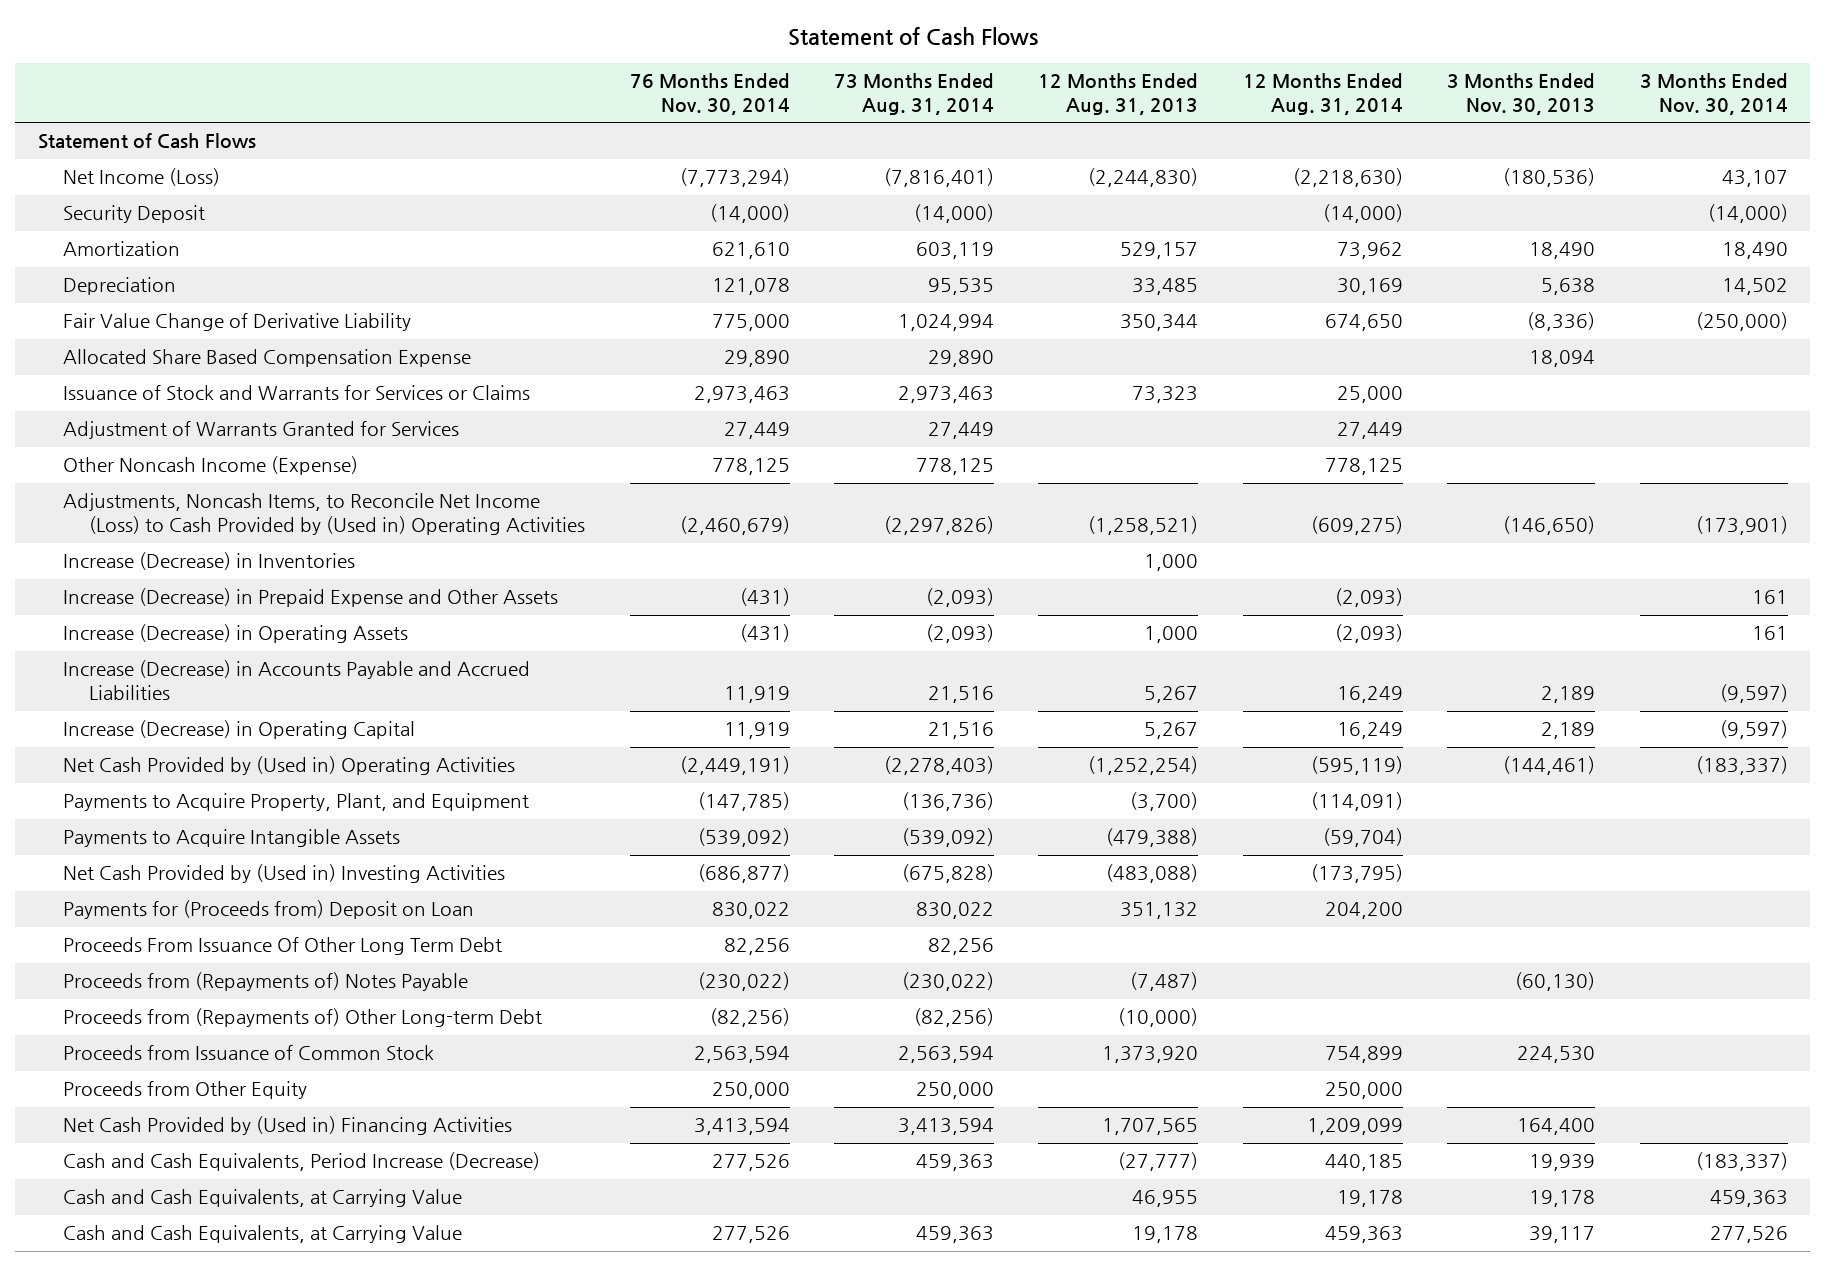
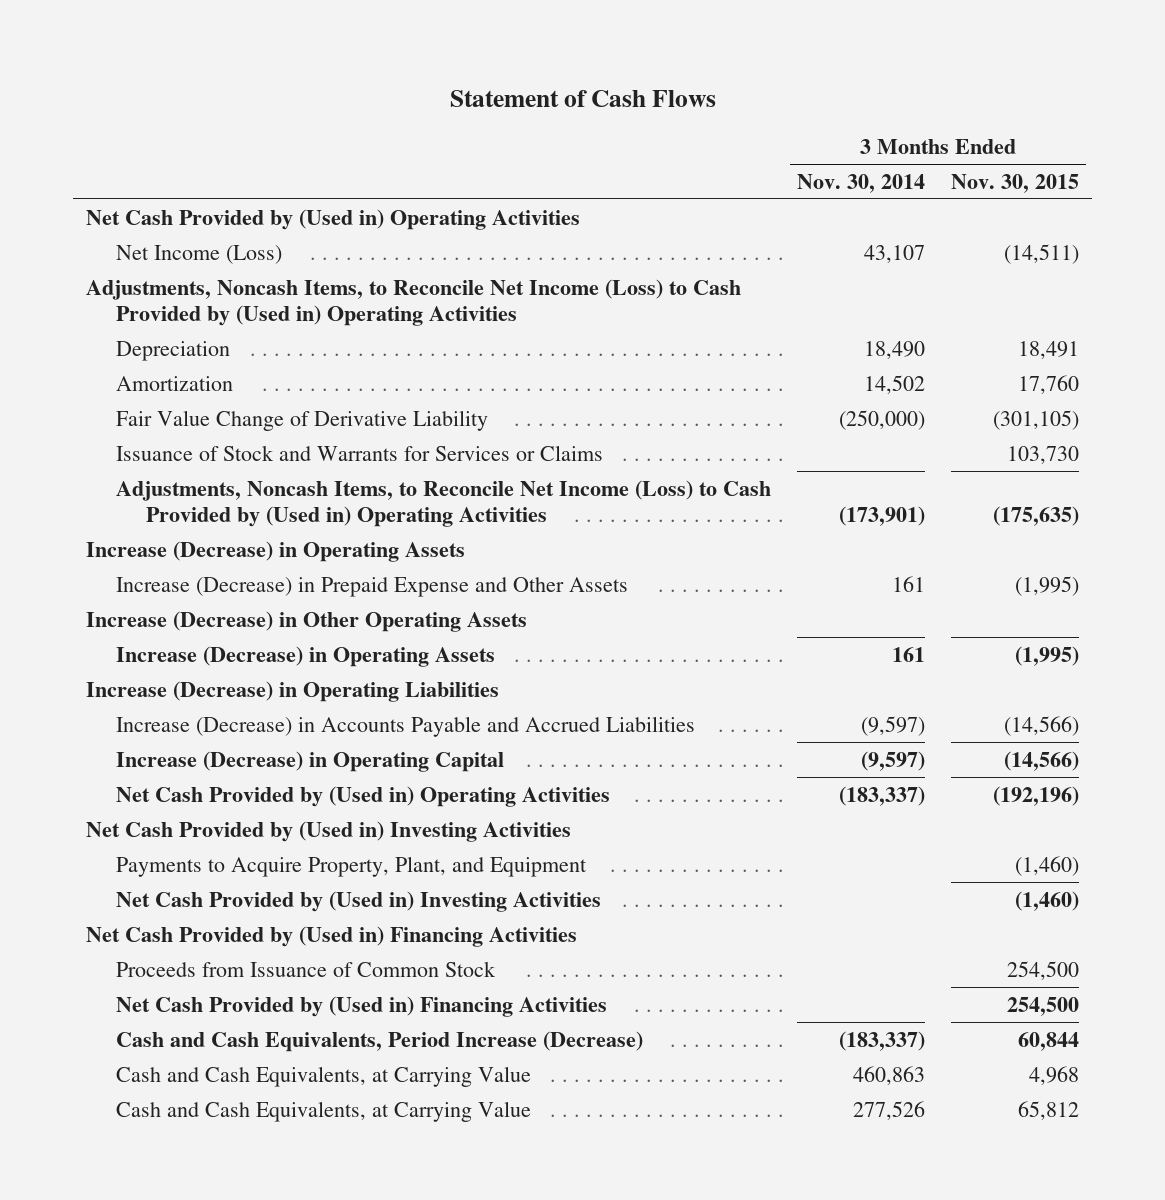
- | 76 Months Ended Nov. 30, 2014 | 73 Months Ended Aug. 31, 2014 | 12 Months Ended Aug. 31, 2013 | 12 Months Ended Aug. 31, 2014 | 3 Months Ended Nov. 30, 2013 | 3 Months Ended Nov. 30, 2014
+ | 3 Months Ended Nov. 30, 2014 | 3 Months Ended Nov. 30, 2015
- Statement of Cash Flows
+ Net Cash Provided by (Used in) Operating Activities
- Security Deposit | (14,000) | (14,000) | | (14,000) | | (14,000)
- Amortization | 621,610 | 603,119 | 529,157 | 73,962 | 18,490 | 18,490
- Depreciation | 121,078 | 95,535 | 33,485 | 30,169 | 5,638 | 14,502
+ Adjustments, Noncash Items, to Reconcile Net Income (Loss) to Cash Provided by (Used in) Operating Activities
+ Depreciation | 18,490 | 18,491
+ Amortization | 14,502 | 17,760
- Allocated Share Based Compensation Expense | 29,890 | 29,890 | | | 18,094 |
- Adjustment of Warrants Granted for Services | 27,449 | 27,449 | | 27,449 | |
- Other Noncash Income (Expense) | 778,125 | 778,125 | | 778,125 | |
- Increase (Decrease) in Inventories | | | 1,000 | | |
+ Increase (Decrease) in Operating Assets
+ Increase (Decrease) in Other Operating Assets
+ Increase (Decrease) in Operating Liabilities
+ Net Cash Provided by (Used in) Investing Activities
- Payments to Acquire Intangible Assets | (539,092) | (539,092) | (479,388) | (59,704) | |
- Payments for (Proceeds from) Deposit on Loan | 830,022 | 830,022 | 351,132 | 204,200 | |
- Proceeds From Issuance Of Other Long Term Debt | 82,256 | 82,256 | | | |
- Proceeds from (Repayments of) Notes Payable | (230,022) | (230,022) | (7,487) | | (60,130) |
- Proceeds from (Repayments of) Other Long-term Debt | (82,256) | (82,256) | (10,000) | | |
+ Net Cash Provided by (Used in) Financing Activities
- Proceeds from Other Equity | 250,000 | 250,000 | | 250,000 | |
- Cash and Cash Equivalents, at Carrying Value | | | 46,955 | 19,178 | 19,178 | 459,363
+ Cash and Cash Equivalents, at Carrying Value | 460,863 | 4,968

